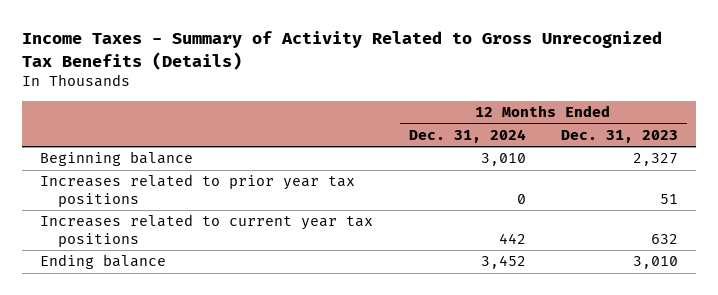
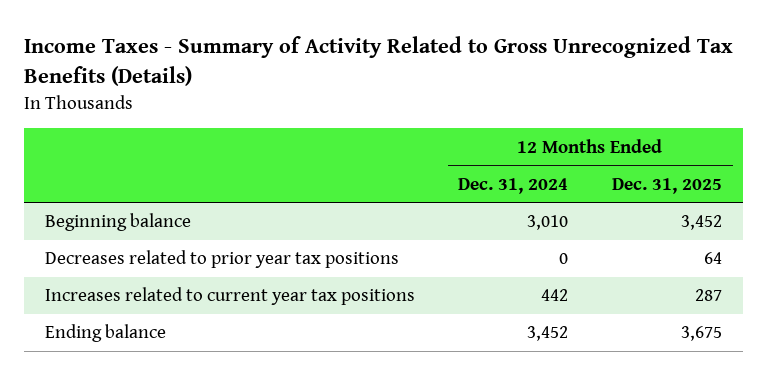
- | 12 Months Ended Dec. 31, 2024 | 12 Months Ended Dec. 31, 2023
+ | 12 Months Ended Dec. 31, 2024 | 12 Months Ended Dec. 31, 2025
- Increases related to prior year tax positions | 0 | 51
+ Decreases related to prior year tax positions | 0 | 64

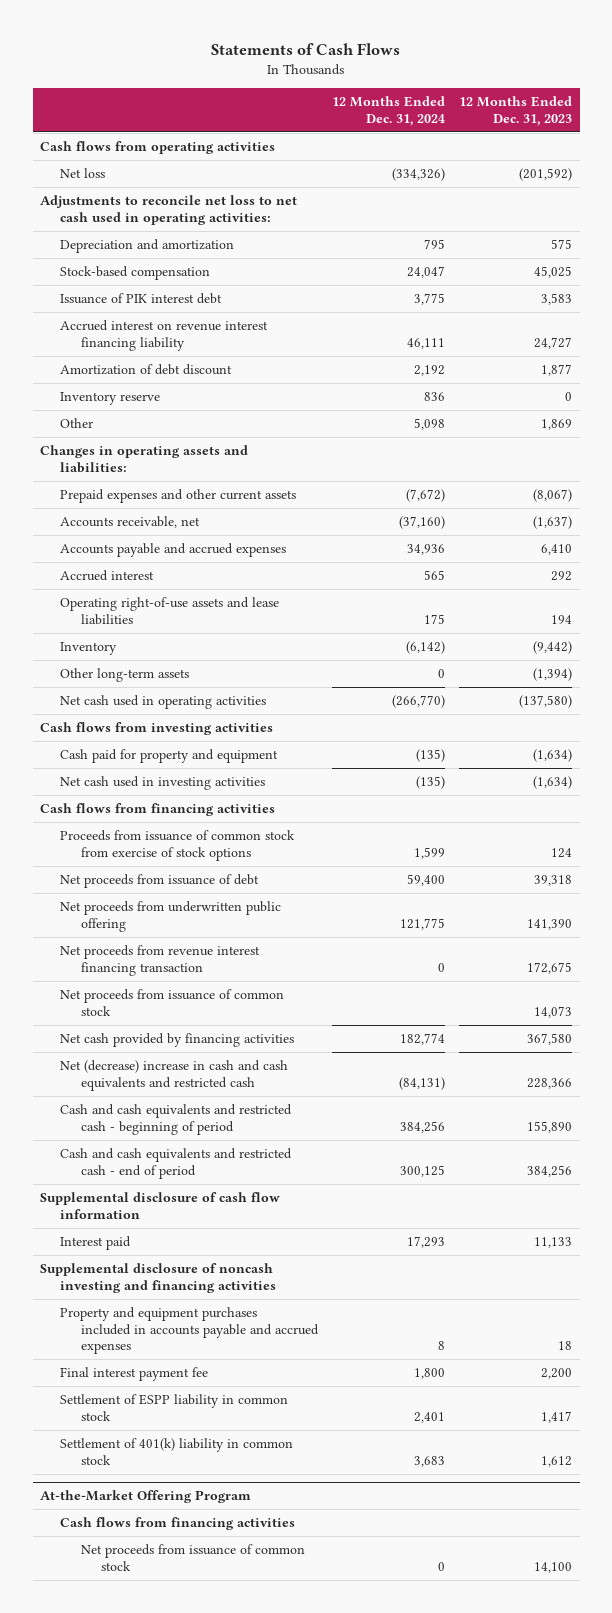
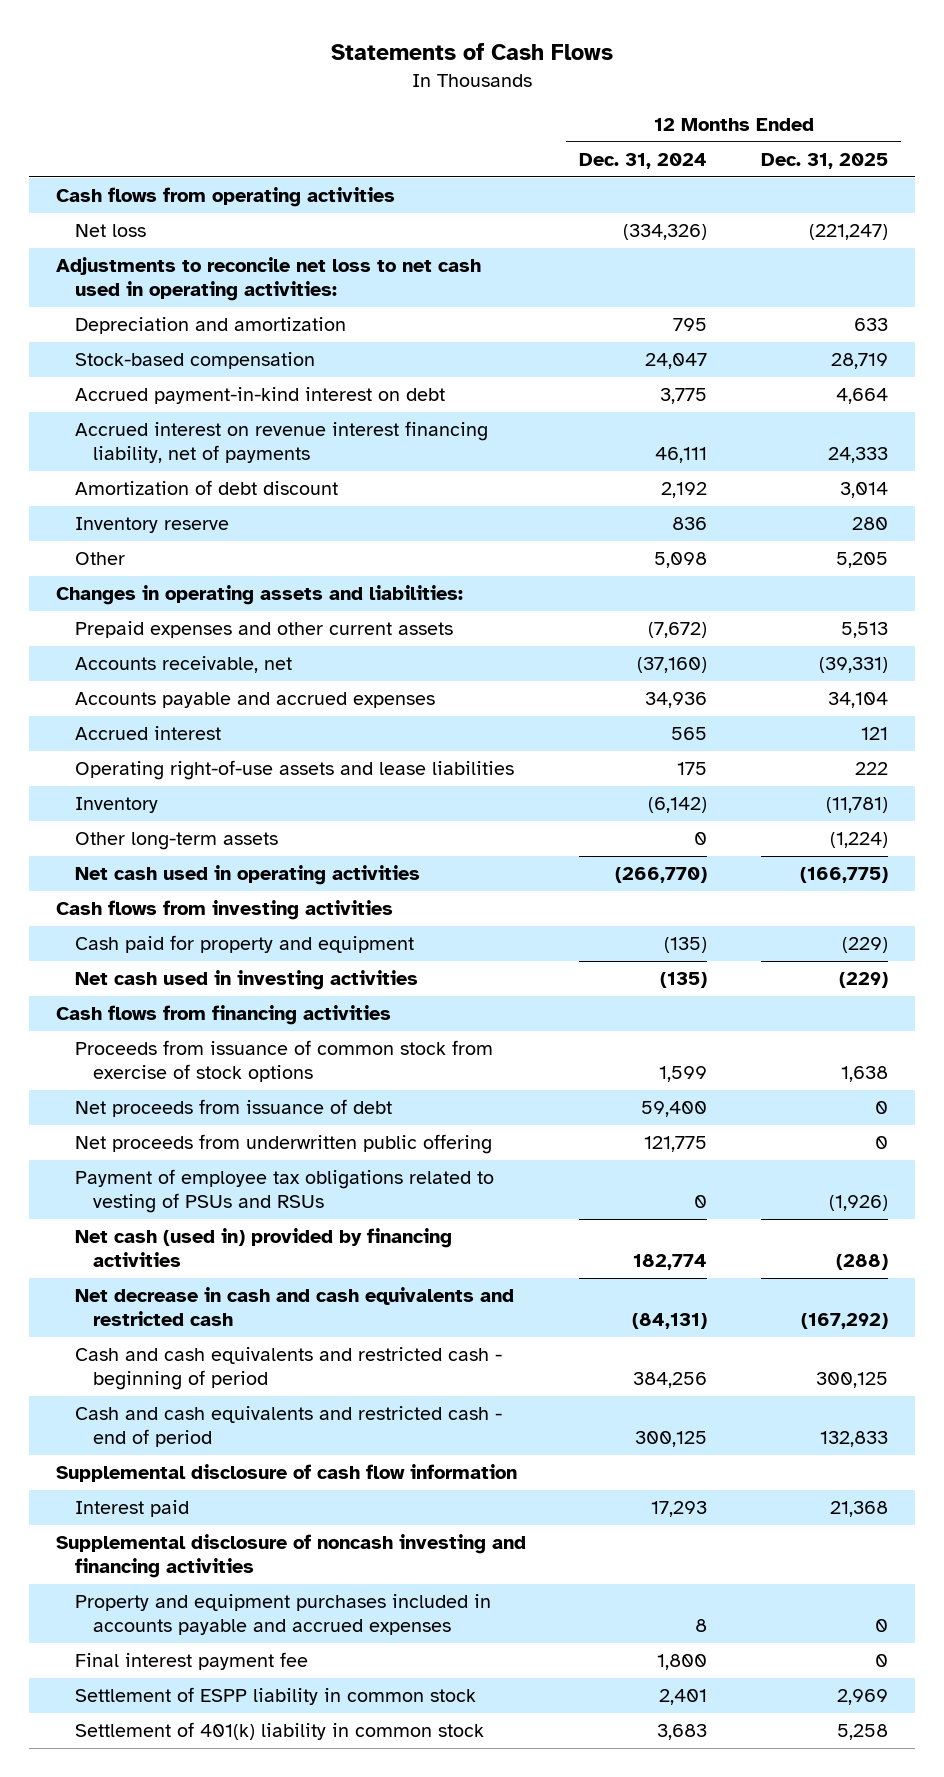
- | 12 Months Ended Dec. 31, 2024 | 12 Months Ended Dec. 31, 2023
+ | 12 Months Ended Dec. 31, 2024 | 12 Months Ended Dec. 31, 2025
- Issuance of PIK interest debt | 3,775 | 3,583
- Accrued interest on revenue interest financing liability | 46,111 | 24,727
+ Accrued payment-in-kind interest on debt | 3,775 | 4,664
+ Accrued interest on revenue interest financing liability, net of payments | 46,111 | 24,333
- Net proceeds from revenue interest financing transaction | 0 | 172,675
- Net proceeds from issuance of common stock | | 14,073
- Net cash provided by financing activities | 182,774 | 367,580
- Net (decrease) increase in cash and cash equivalents and restricted cash | (84,131) | 228,366
+ Payment of employee tax obligations related to vesting of PSUs and RSUs | 0 | (1,926)
+ Net cash (used in) provided by financing activities | 182,774 | (288)
+ Net decrease in cash and cash equivalents and restricted cash | (84,131) | (167,292)
- At-the-Market Offering Program
- Cash flows from financing activities
- Net proceeds from issuance of common stock | 0 | 14,100

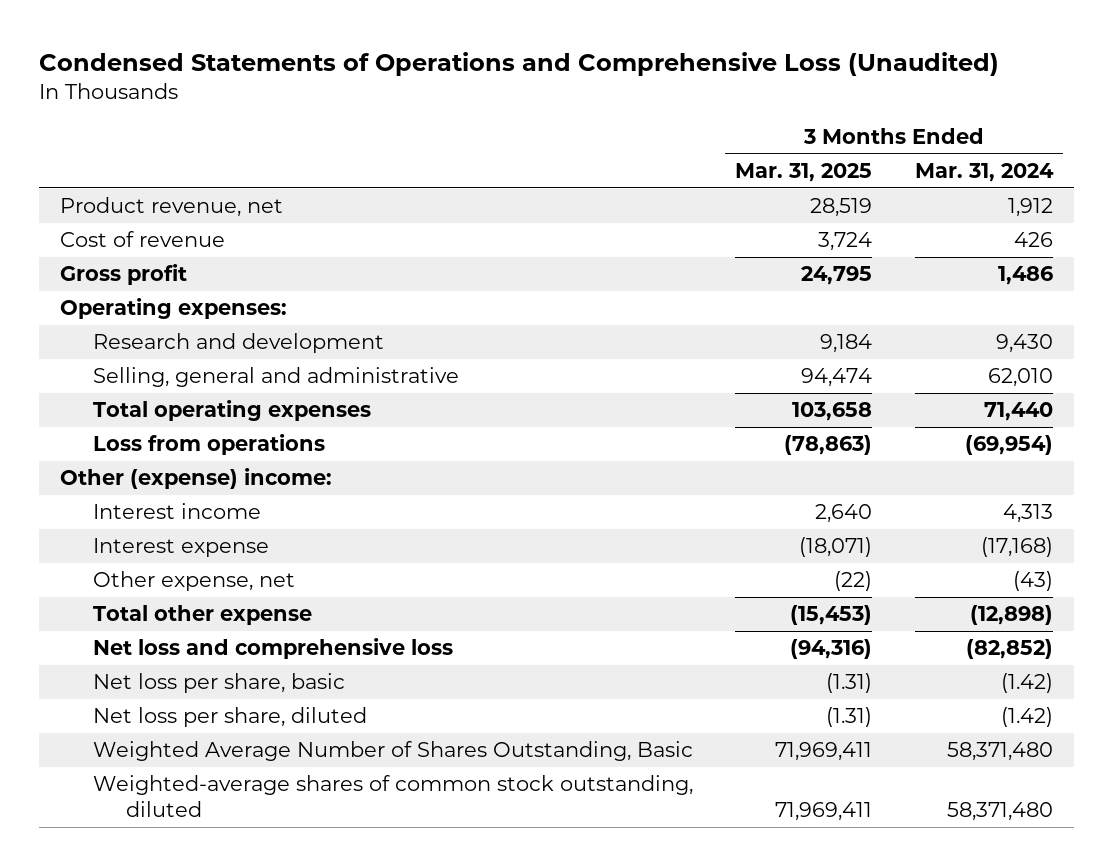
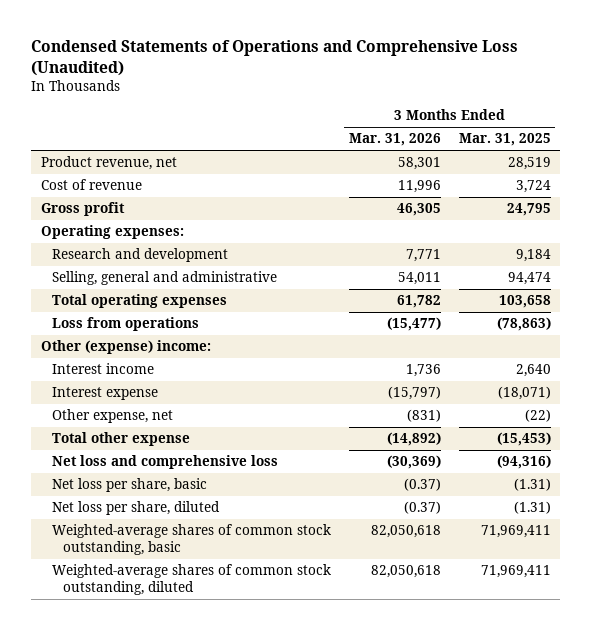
- | 3 Months Ended Mar. 31, 2025 | 3 Months Ended Mar. 31, 2024
+ | 3 Months Ended Mar. 31, 2026 | 3 Months Ended Mar. 31, 2025
- Weighted Average Number of Shares Outstanding, Basic | 71,969,411 | 58,371,480
+ Weighted-average shares of common stock outstanding, basic | 82,050,618 | 71,969,411

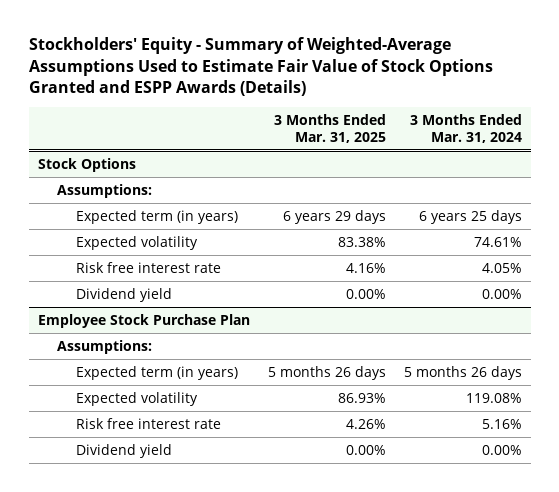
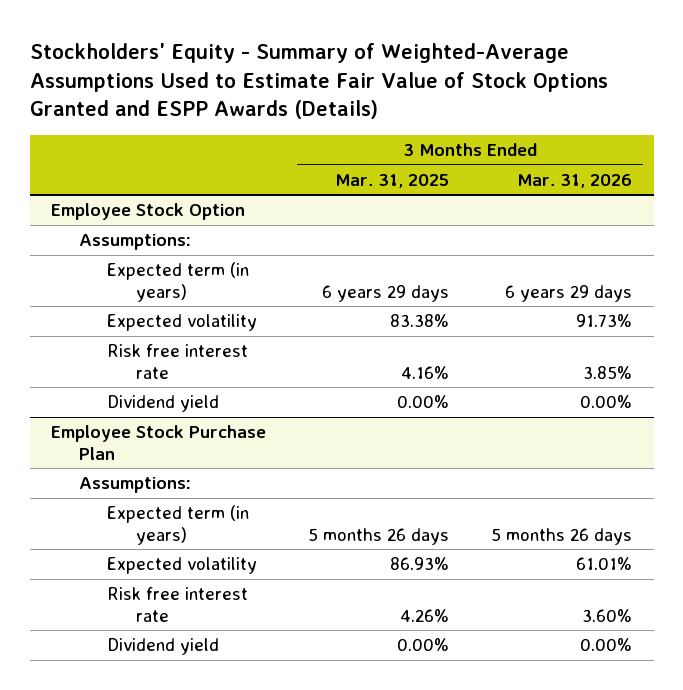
- | 3 Months Ended Mar. 31, 2025 | 3 Months Ended Mar. 31, 2024
+ | 3 Months Ended Mar. 31, 2025 | 3 Months Ended Mar. 31, 2026
- Stock Options
+ Employee Stock Option

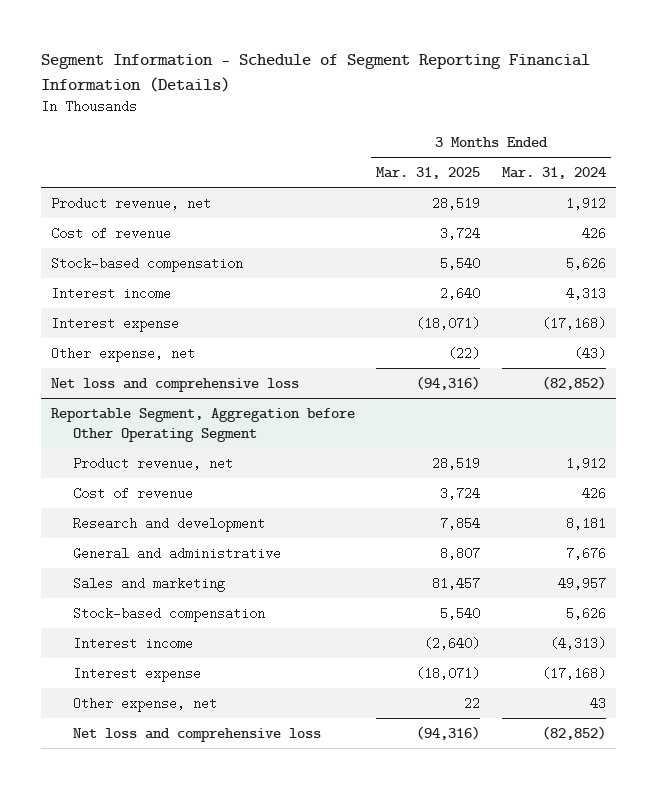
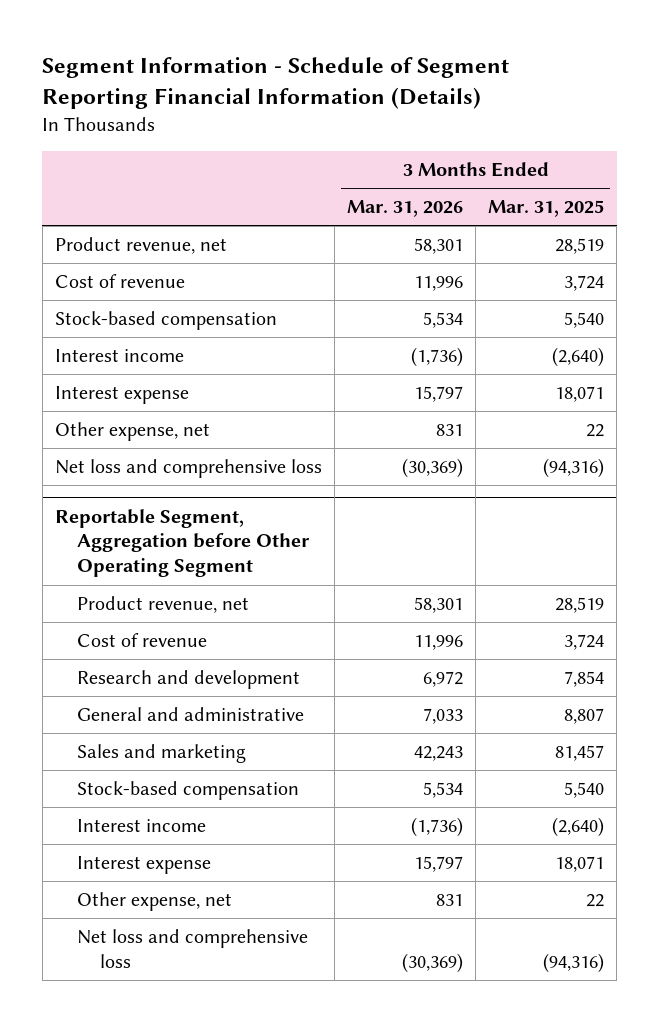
- | 3 Months Ended Mar. 31, 2025 | 3 Months Ended Mar. 31, 2024
+ | 3 Months Ended Mar. 31, 2026 | 3 Months Ended Mar. 31, 2025
- Interest income | 2,640 | 4,313
- Interest expense | (18,071) | (17,168)
- Other expense, net | (22) | (43)
+ Interest income | (1,736) | (2,640)
+ Interest expense | 15,797 | 18,071
+ Other expense, net | 831 | 22
@ Reportable Segment, Aggregation before Other Operating Segment
- Interest expense | (18,071) | (17,168)
+ Interest expense | 15,797 | 18,071

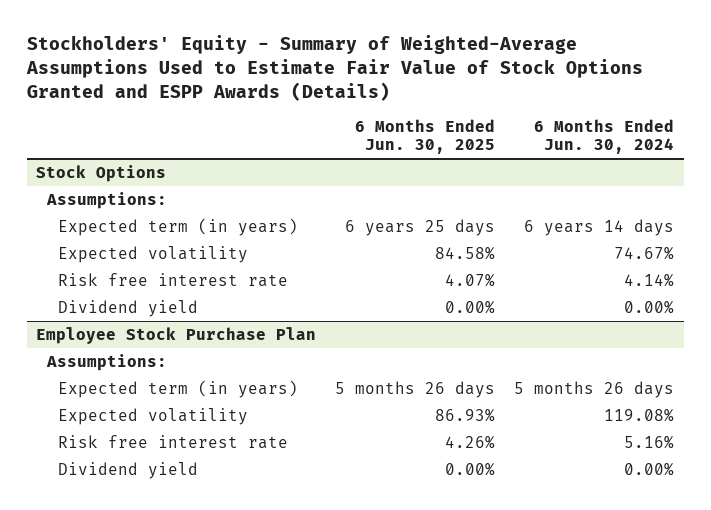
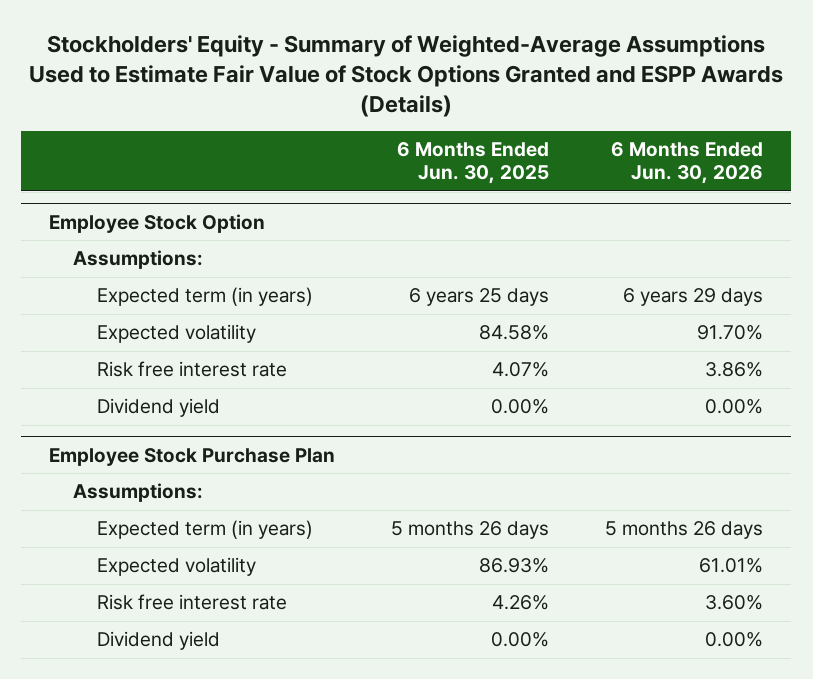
- | 6 Months Ended Jun. 30, 2025 | 6 Months Ended Jun. 30, 2024
+ | 6 Months Ended Jun. 30, 2025 | 6 Months Ended Jun. 30, 2026
- Stock Options
+ Employee Stock Option

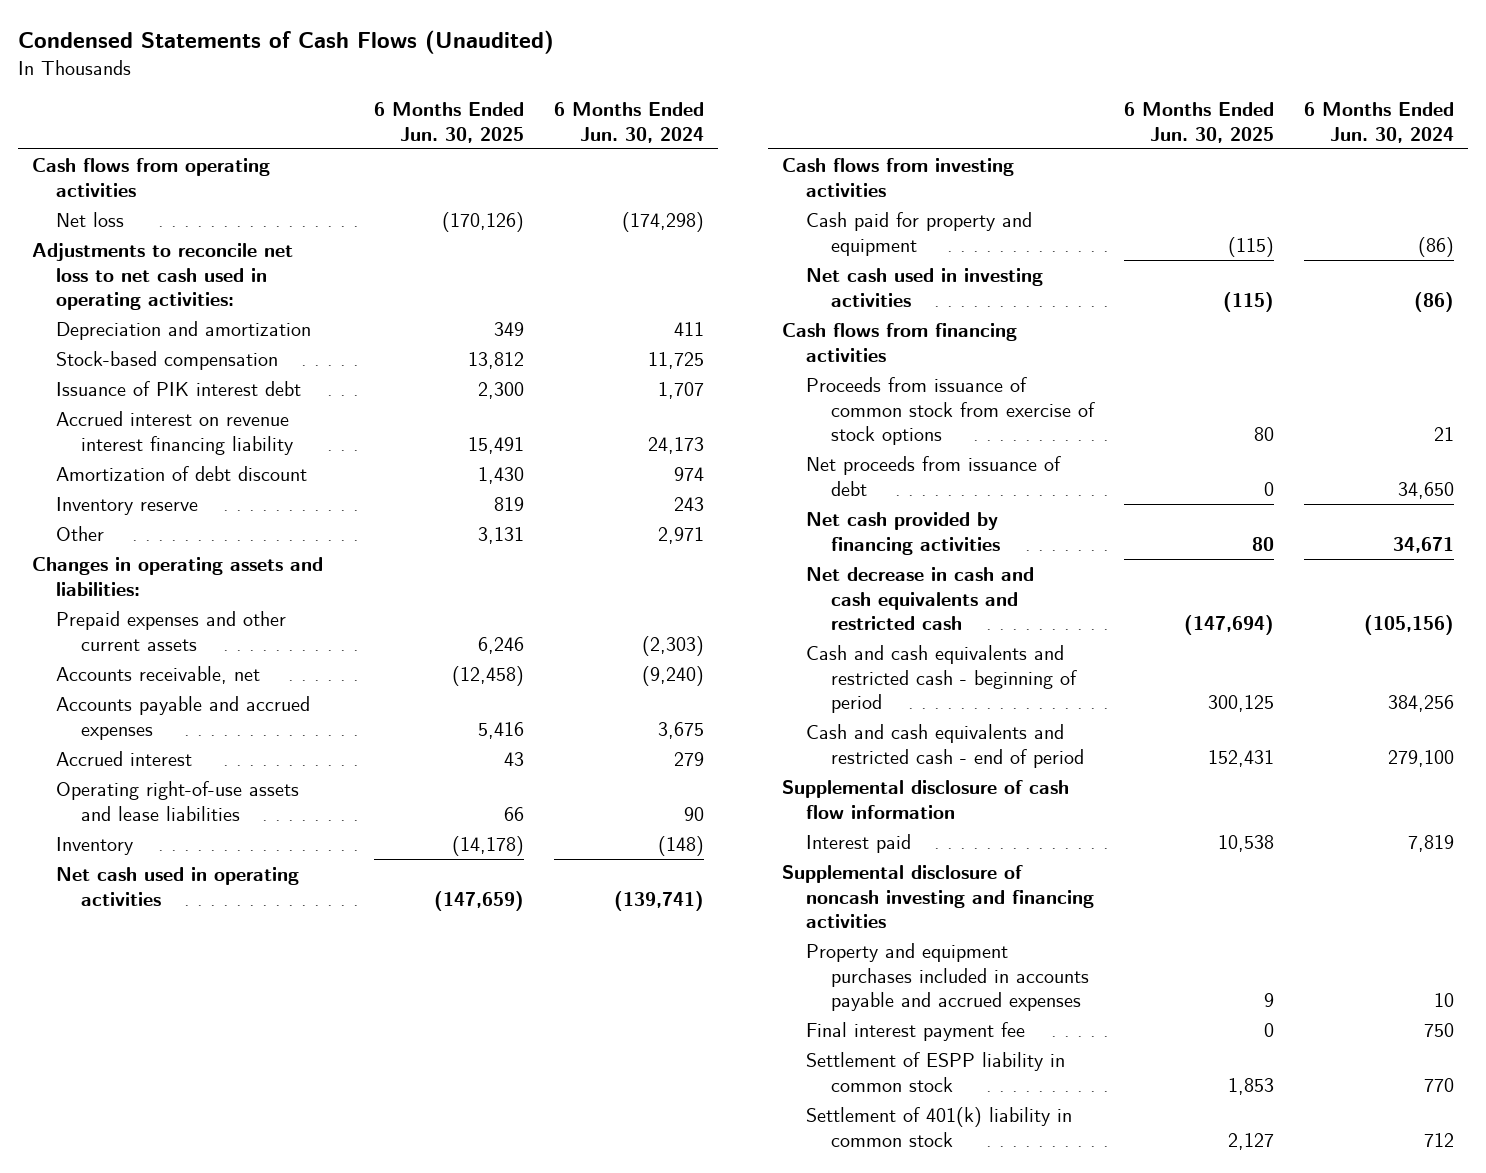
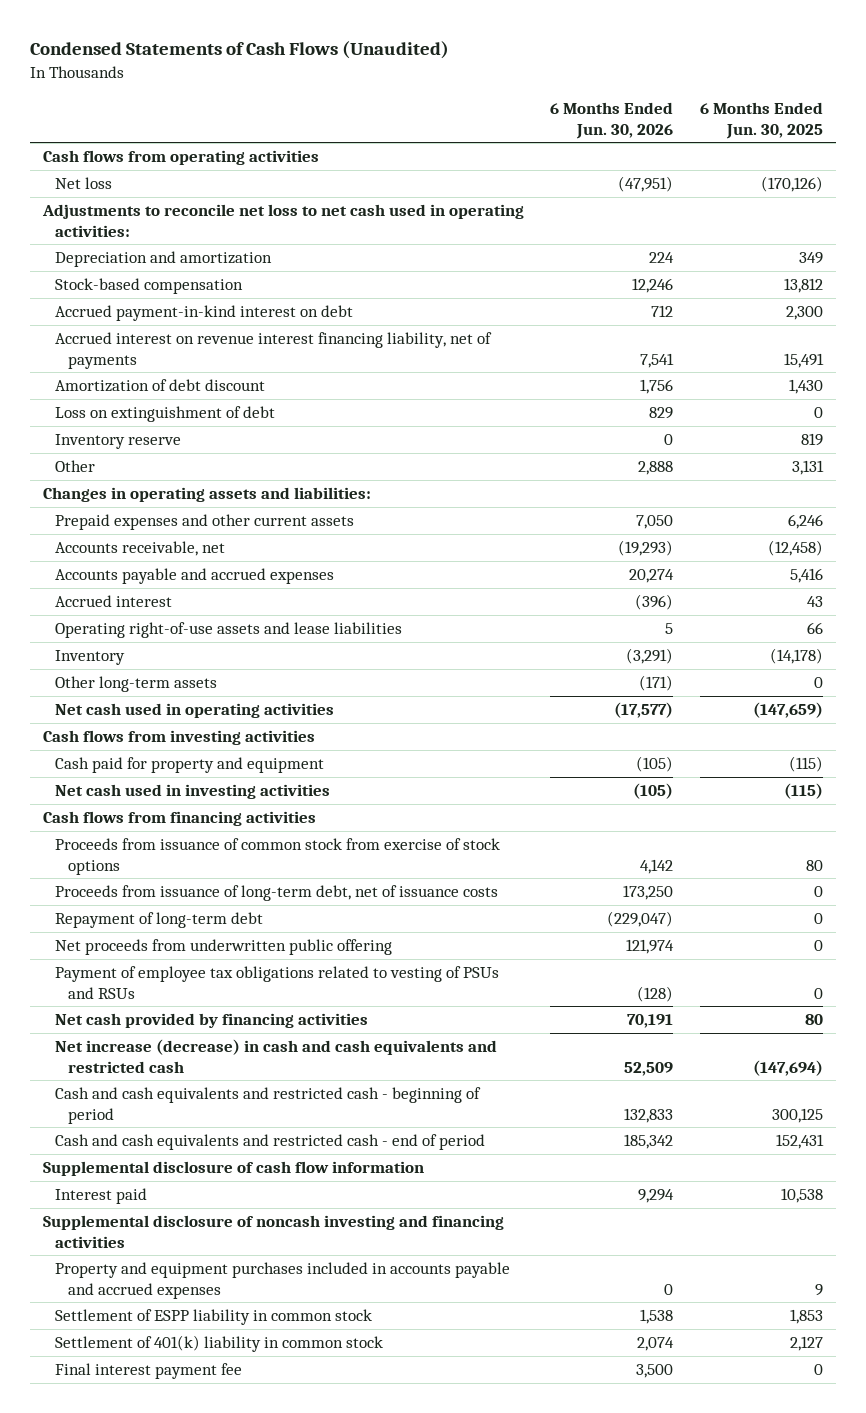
- | 6 Months Ended Jun. 30, 2025 | 6 Months Ended Jun. 30, 2024
+ | 6 Months Ended Jun. 30, 2026 | 6 Months Ended Jun. 30, 2025
- Issuance of PIK interest debt | 2,300 | 1,707
- Accrued interest on revenue interest financing liability | 15,491 | 24,173
+ Accrued payment-in-kind interest on debt | 712 | 2,300
+ Accrued interest on revenue interest financing liability, net of payments | 7,541 | 15,491
+ Loss on extinguishment of debt | 829 | 0
+ Other long-term assets | (171) | 0
- Net proceeds from issuance of debt | 0 | 34,650
+ Proceeds from issuance of long-term debt, net of issuance costs | 173,250 | 0
+ Repayment of long-term debt | (229,047) | 0
+ Net proceeds from underwritten public offering | 121,974 | 0
+ Payment of employee tax obligations related to vesting of PSUs and RSUs | (128) | 0
- Net decrease in cash and cash equivalents and restricted cash | (147,694) | (105,156)
+ Net increase (decrease) in cash and cash equivalents and restricted cash | 52,509 | (147,694)
moved down: Final interest payment fee | 3,500 | 0

